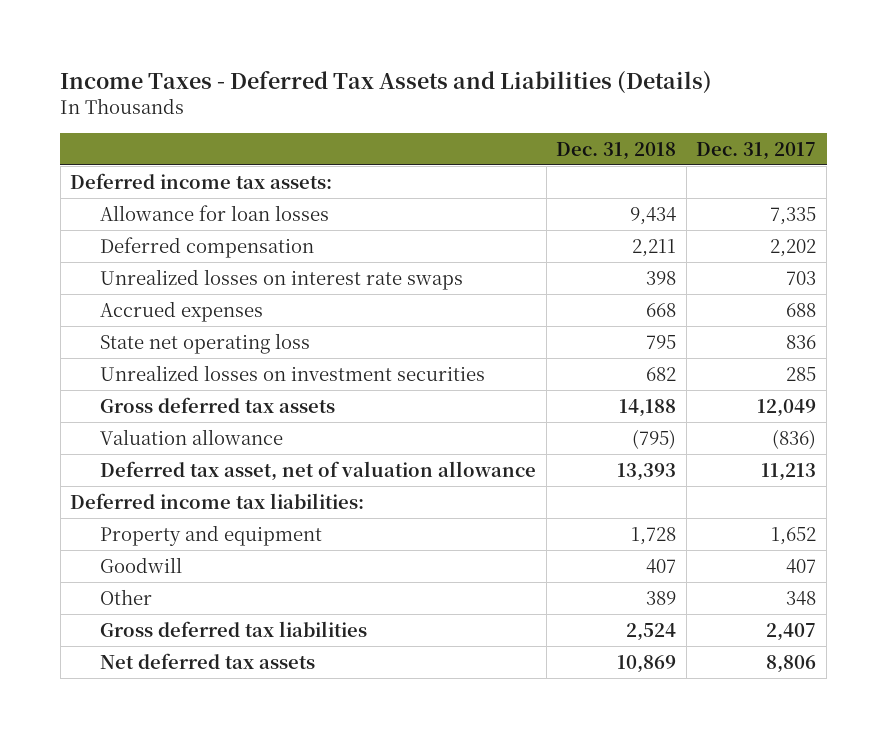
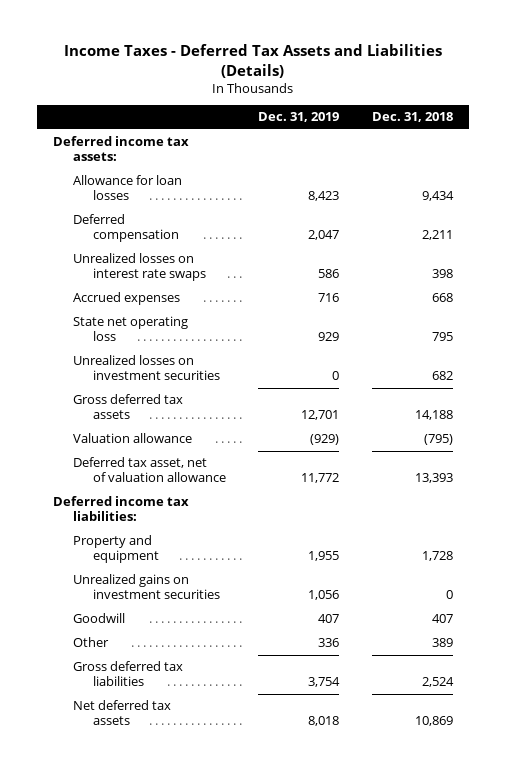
- | Dec. 31, 2018 | Dec. 31, 2017
+ | Dec. 31, 2019 | Dec. 31, 2018
+ Unrealized gains on investment securities | 1,056 | 0

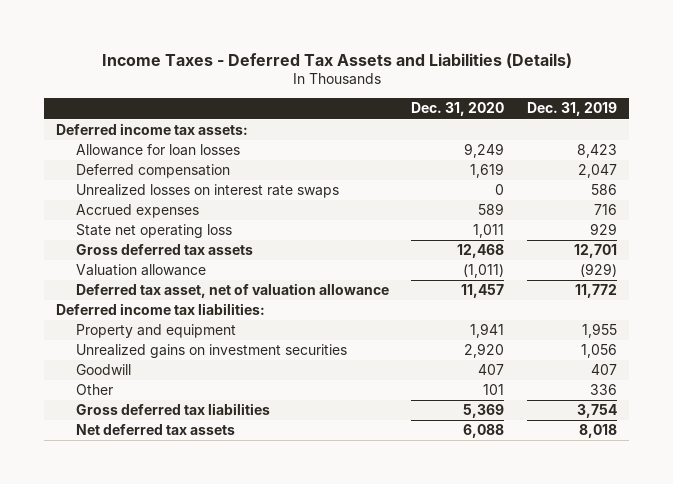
- | Dec. 31, 2019 | Dec. 31, 2018
+ | Dec. 31, 2020 | Dec. 31, 2019
- Unrealized losses on investment securities | 0 | 682

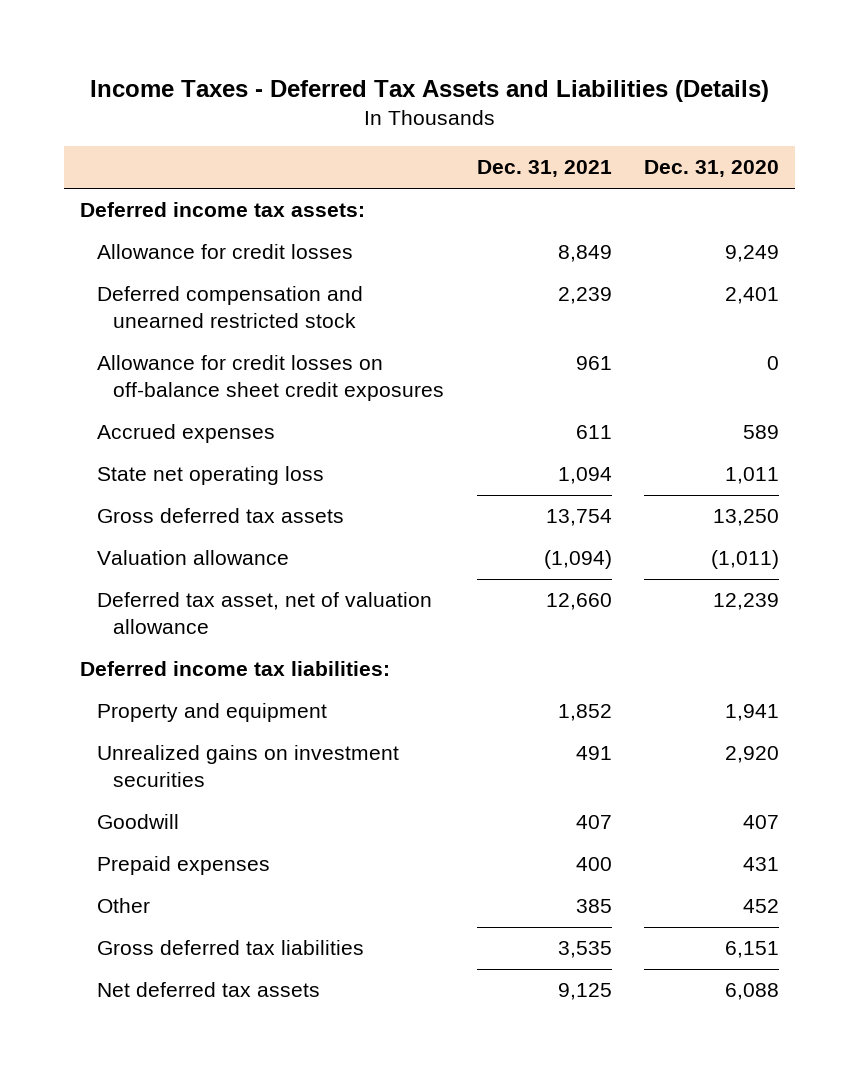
- | Dec. 31, 2020 | Dec. 31, 2019
+ | Dec. 31, 2021 | Dec. 31, 2020
- Allowance for loan losses | 9,249 | 8,423
- Deferred compensation | 1,619 | 2,047
- Unrealized losses on interest rate swaps | 0 | 586
+ Allowance for credit losses | 8,849 | 9,249
+ Deferred compensation and unearned restricted stock | 2,239 | 2,401
+ Allowance for credit losses on off-balance sheet credit exposures | 961 | 0
- Gross deferred tax assets | 12,468 | 12,701
+ Gross deferred tax assets | 13,754 | 13,250
- Deferred tax asset, net of valuation allowance | 11,457 | 11,772
+ Deferred tax asset, net of valuation allowance | 12,660 | 12,239
- Other | 101 | 336
- Gross deferred tax liabilities | 5,369 | 3,754
+ Prepaid expenses | 400 | 431
+ Other | 385 | 452
+ Gross deferred tax liabilities | 3,535 | 6,151

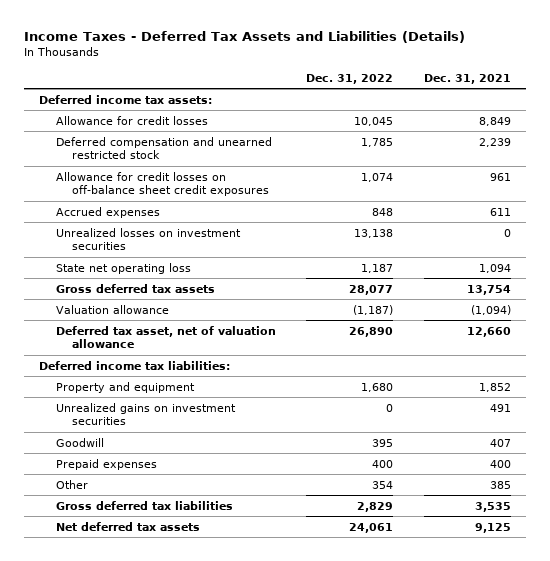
- | Dec. 31, 2021 | Dec. 31, 2020
+ | Dec. 31, 2022 | Dec. 31, 2021
+ Unrealized losses on investment securities | 13,138 | 0

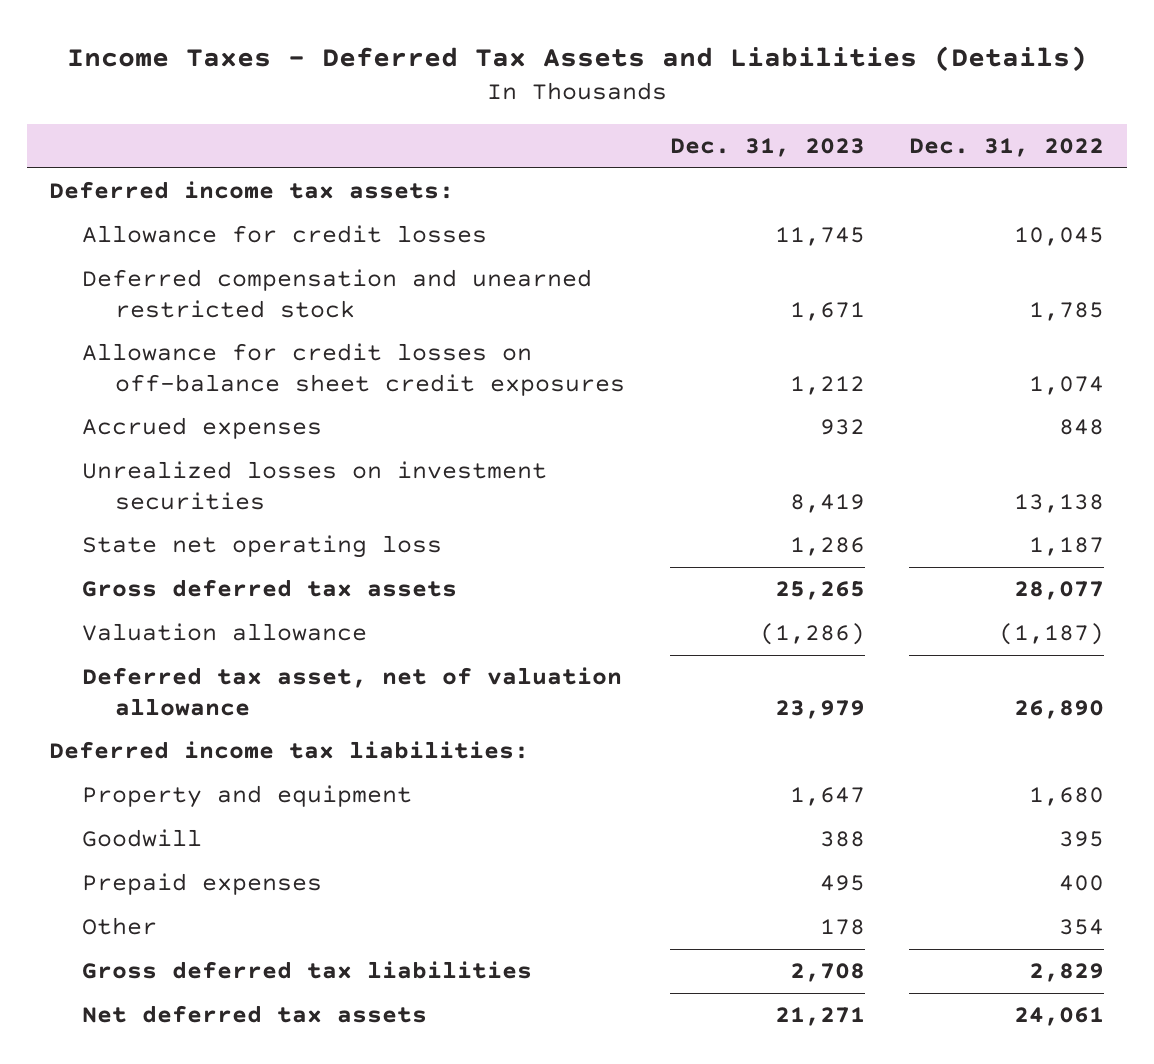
- | Dec. 31, 2022 | Dec. 31, 2021
+ | Dec. 31, 2023 | Dec. 31, 2022
- Unrealized gains on investment securities | 0 | 491

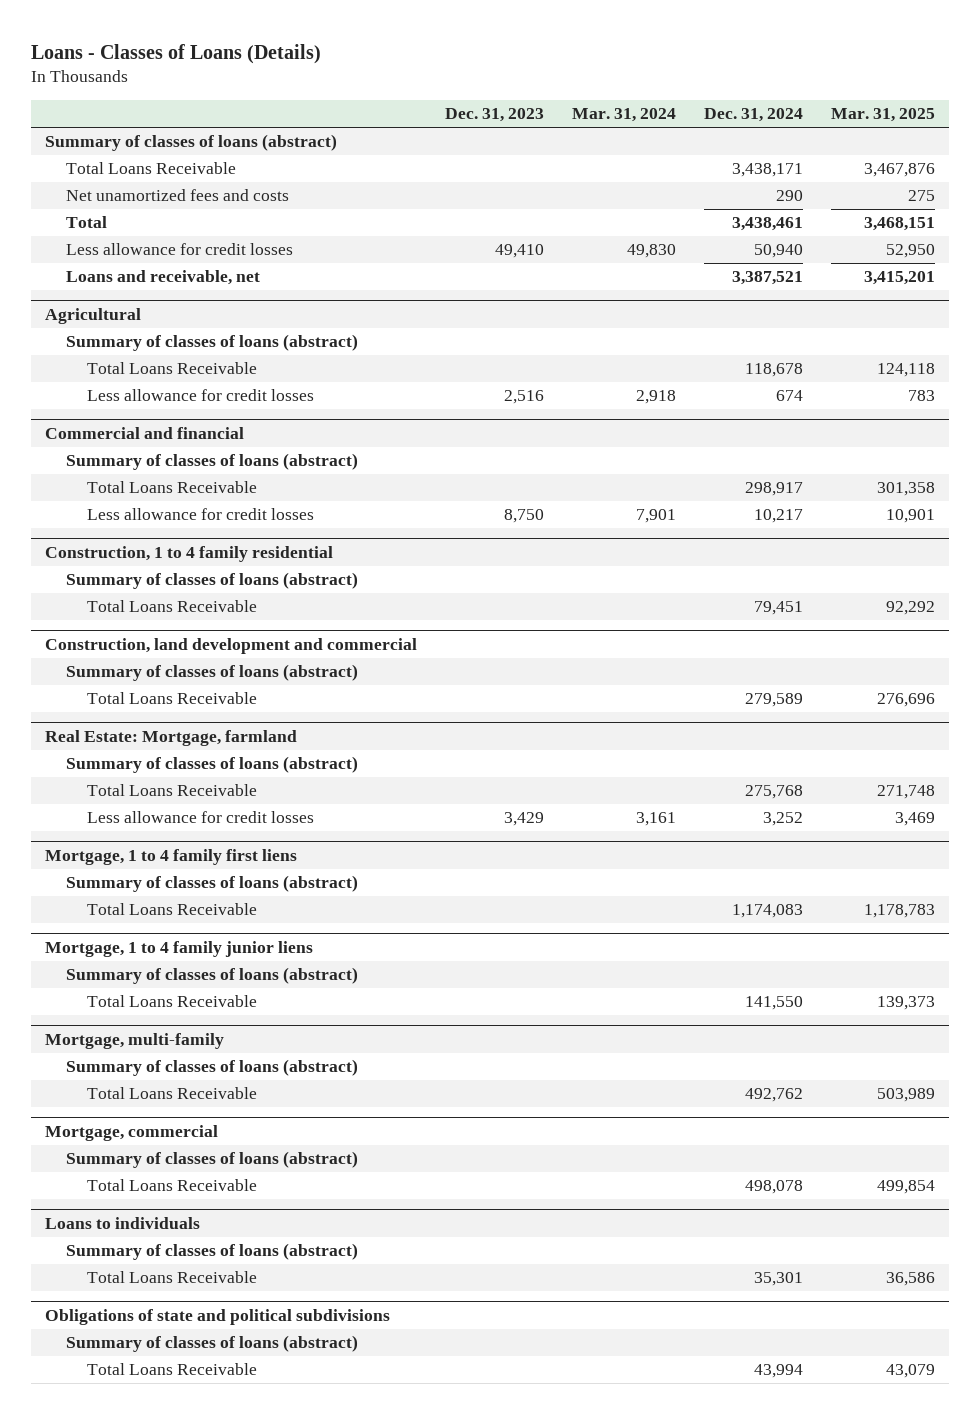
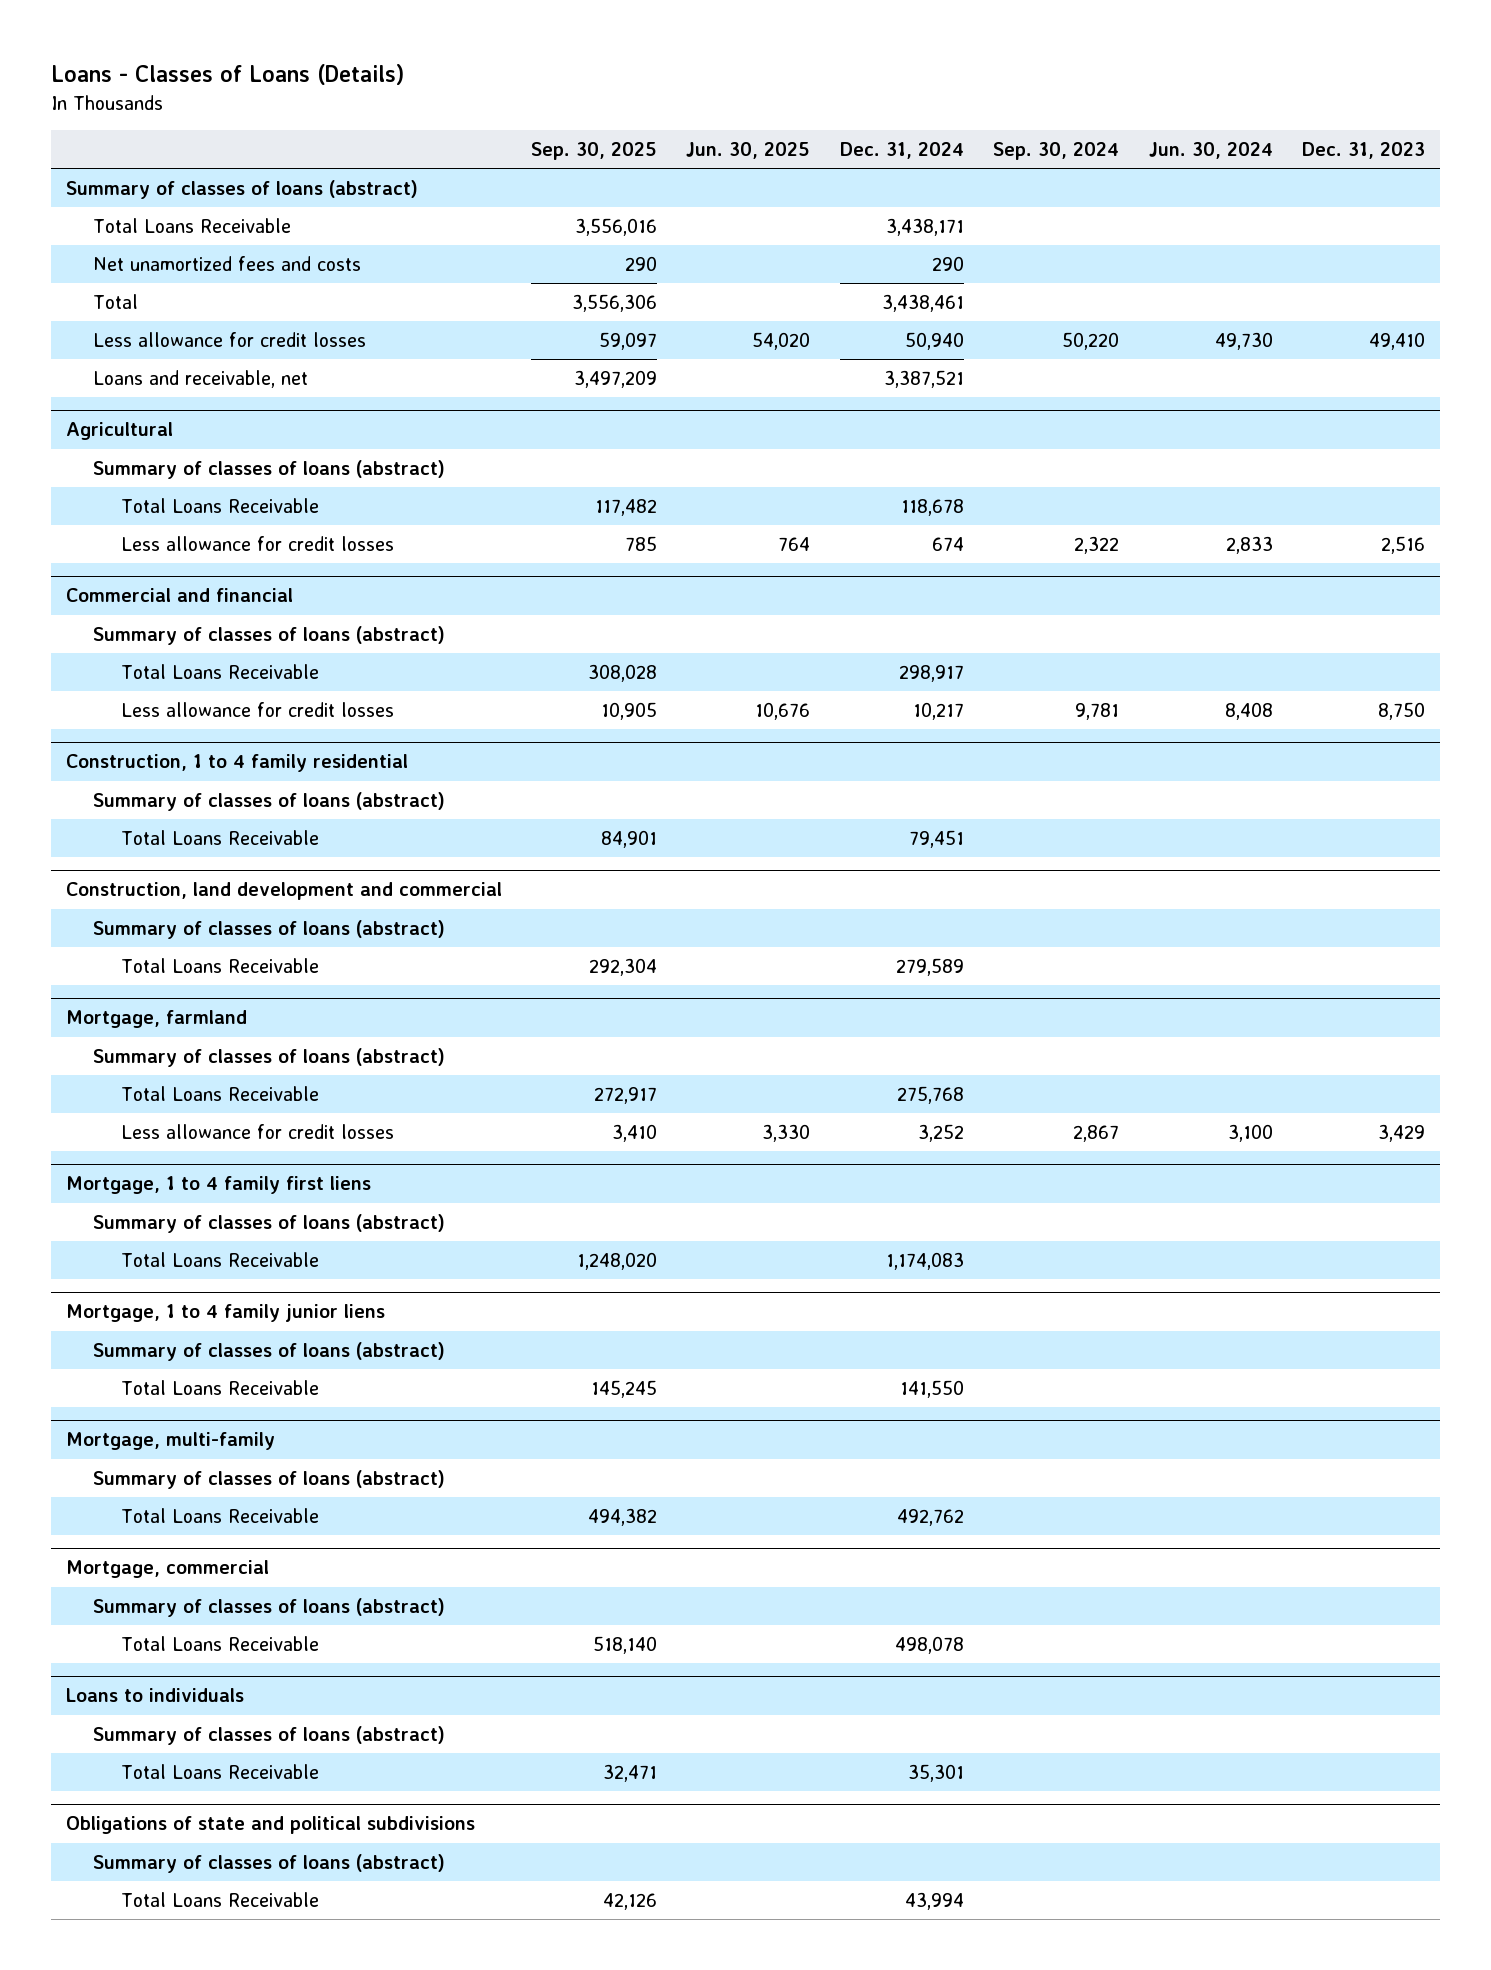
- | Dec. 31, 2023 | Mar. 31, 2024 | Dec. 31, 2024 | Mar. 31, 2025
+ | Sep. 30, 2025 | Jun. 30, 2025 | Dec. 31, 2024 | Sep. 30, 2024 | Jun. 30, 2024 | Dec. 31, 2023
- Real Estate: Mortgage, farmland
+ Mortgage, farmland

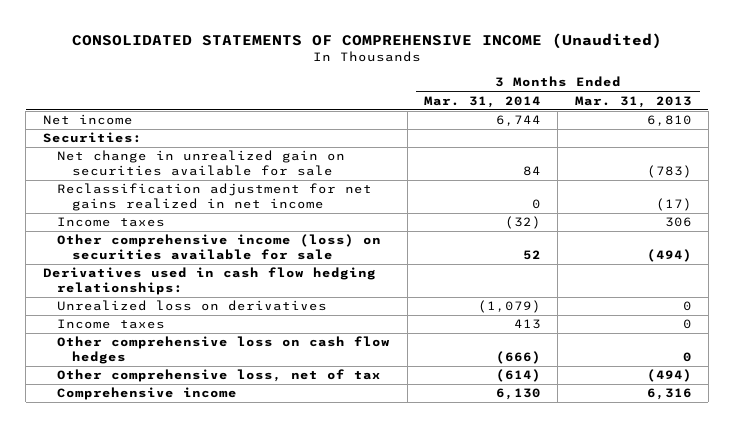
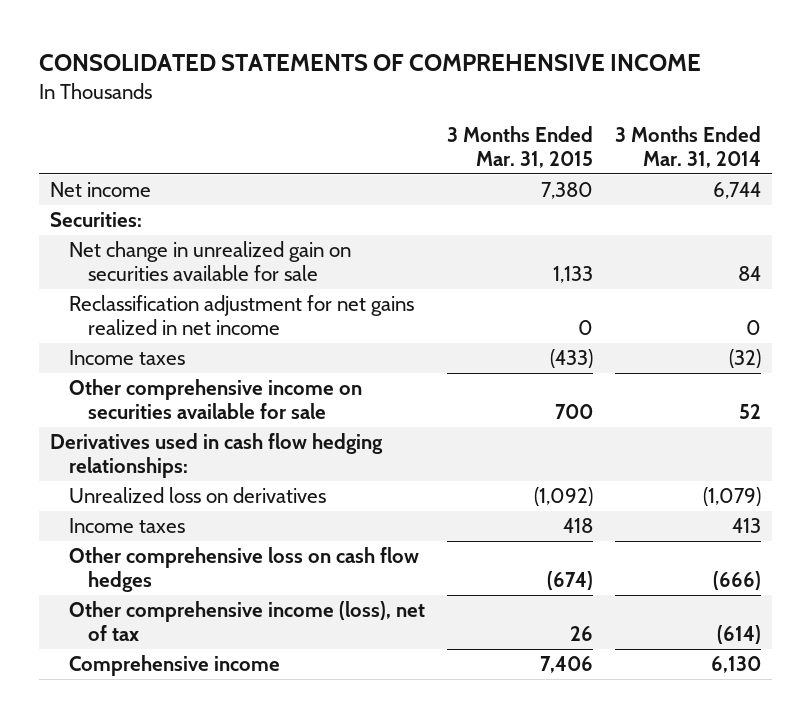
- CONSOLIDATED STATEMENTS OF COMPREHENSIVE INCOME (Unaudited)
+ CONSOLIDATED STATEMENTS OF COMPREHENSIVE INCOME
- | 3 Months Ended Mar. 31, 2014 | 3 Months Ended Mar. 31, 2013
+ | 3 Months Ended Mar. 31, 2015 | 3 Months Ended Mar. 31, 2014
- Other comprehensive income (loss) on securities available for sale | 52 | (494)
+ Other comprehensive income on securities available for sale | 700 | 52
- Other comprehensive loss, net of tax | (614) | (494)
+ Other comprehensive income (loss), net of tax | 26 | (614)

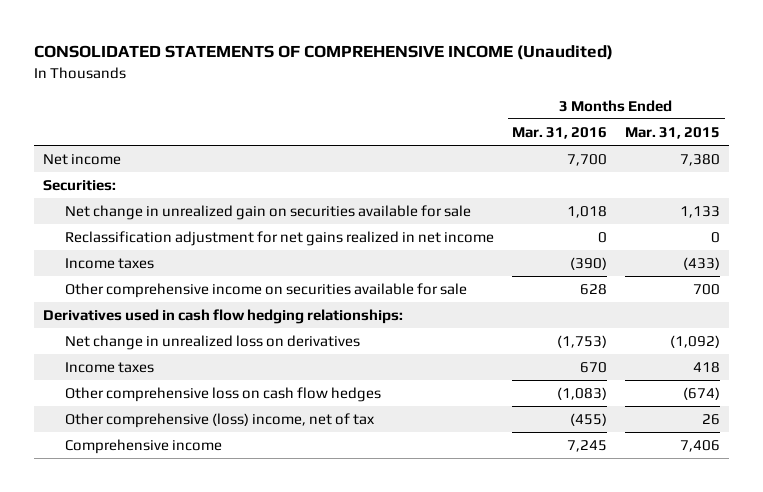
- CONSOLIDATED STATEMENTS OF COMPREHENSIVE INCOME
+ CONSOLIDATED STATEMENTS OF COMPREHENSIVE INCOME (Unaudited)
- | 3 Months Ended Mar. 31, 2015 | 3 Months Ended Mar. 31, 2014
+ | 3 Months Ended Mar. 31, 2016 | 3 Months Ended Mar. 31, 2015
- Unrealized loss on derivatives | (1,092) | (1,079)
+ Net change in unrealized loss on derivatives | (1,753) | (1,092)
- Other comprehensive income (loss), net of tax | 26 | (614)
+ Other comprehensive (loss) income, net of tax | (455) | 26

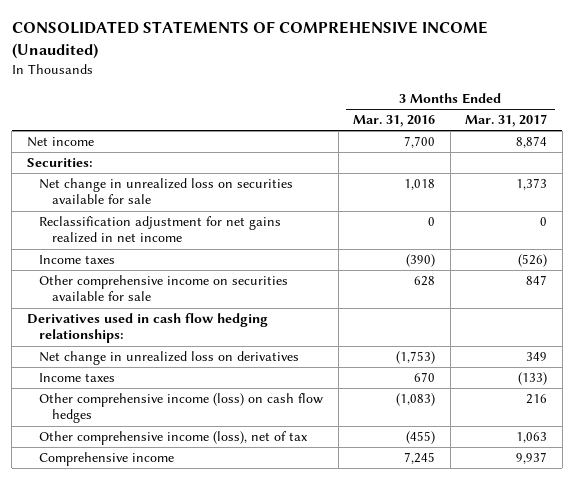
- | 3 Months Ended Mar. 31, 2016 | 3 Months Ended Mar. 31, 2015
+ | 3 Months Ended Mar. 31, 2016 | 3 Months Ended Mar. 31, 2017
- Net change in unrealized gain on securities available for sale | 1,018 | 1,133
+ Net change in unrealized loss on securities available for sale | 1,018 | 1,373
- Other comprehensive loss on cash flow hedges | (1,083) | (674)
- Other comprehensive (loss) income, net of tax | (455) | 26
+ Other comprehensive income (loss) on cash flow hedges | (1,083) | 216
+ Other comprehensive income (loss), net of tax | (455) | 1,063

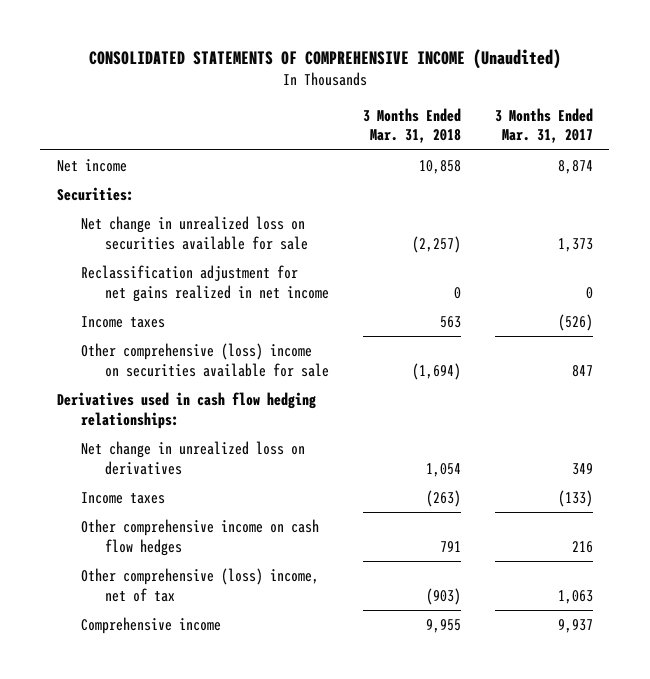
- | 3 Months Ended Mar. 31, 2016 | 3 Months Ended Mar. 31, 2017
+ | 3 Months Ended Mar. 31, 2018 | 3 Months Ended Mar. 31, 2017
- Other comprehensive income on securities available for sale | 628 | 847
+ Other comprehensive (loss) income on securities available for sale | (1,694) | 847
- Other comprehensive income (loss) on cash flow hedges | (1,083) | 216
- Other comprehensive income (loss), net of tax | (455) | 1,063
+ Other comprehensive income on cash flow hedges | 791 | 216
+ Other comprehensive (loss) income, net of tax | (903) | 1,063

